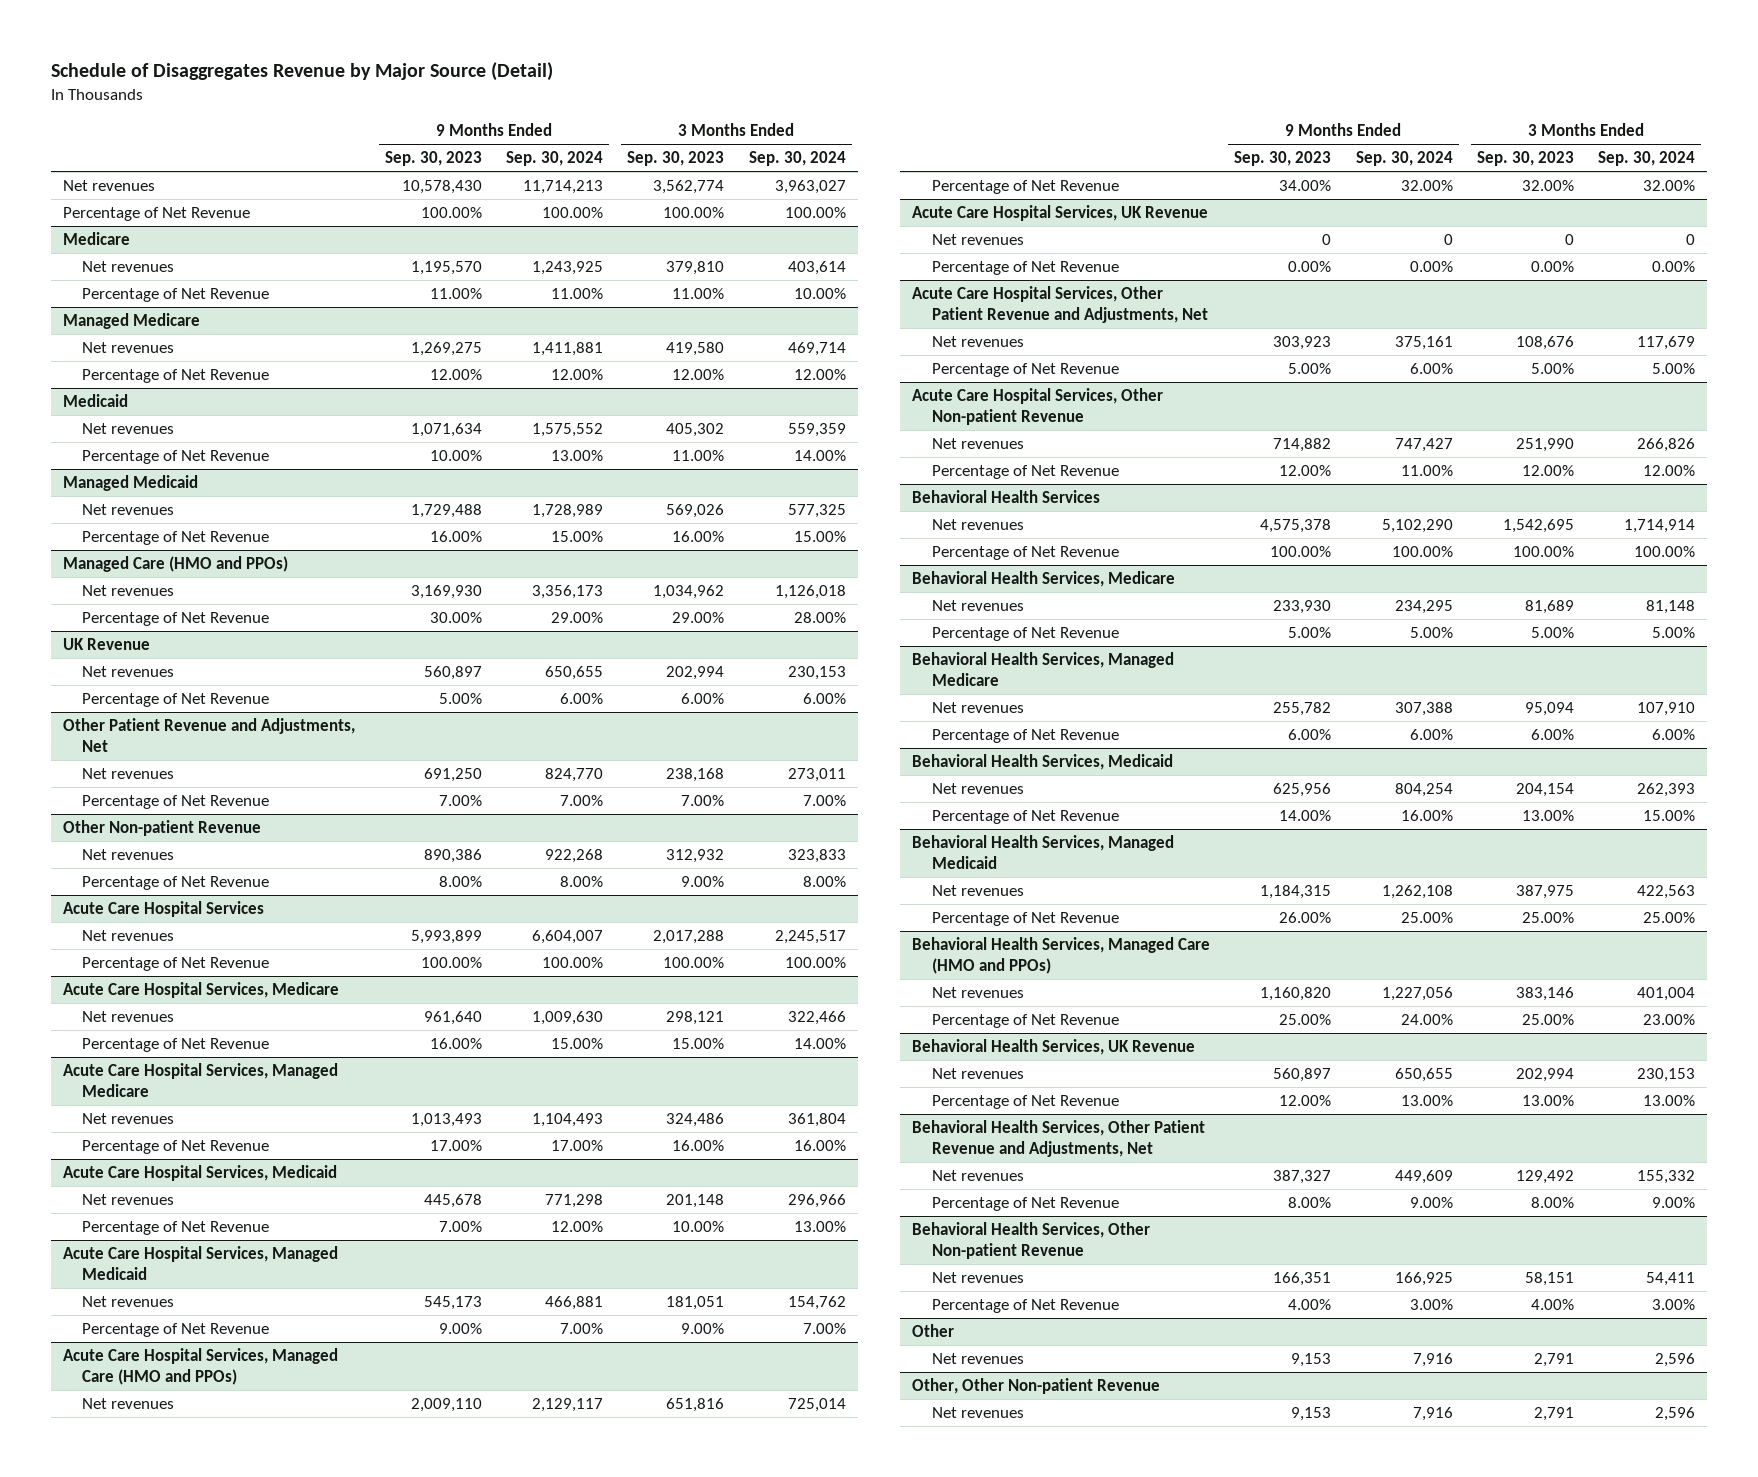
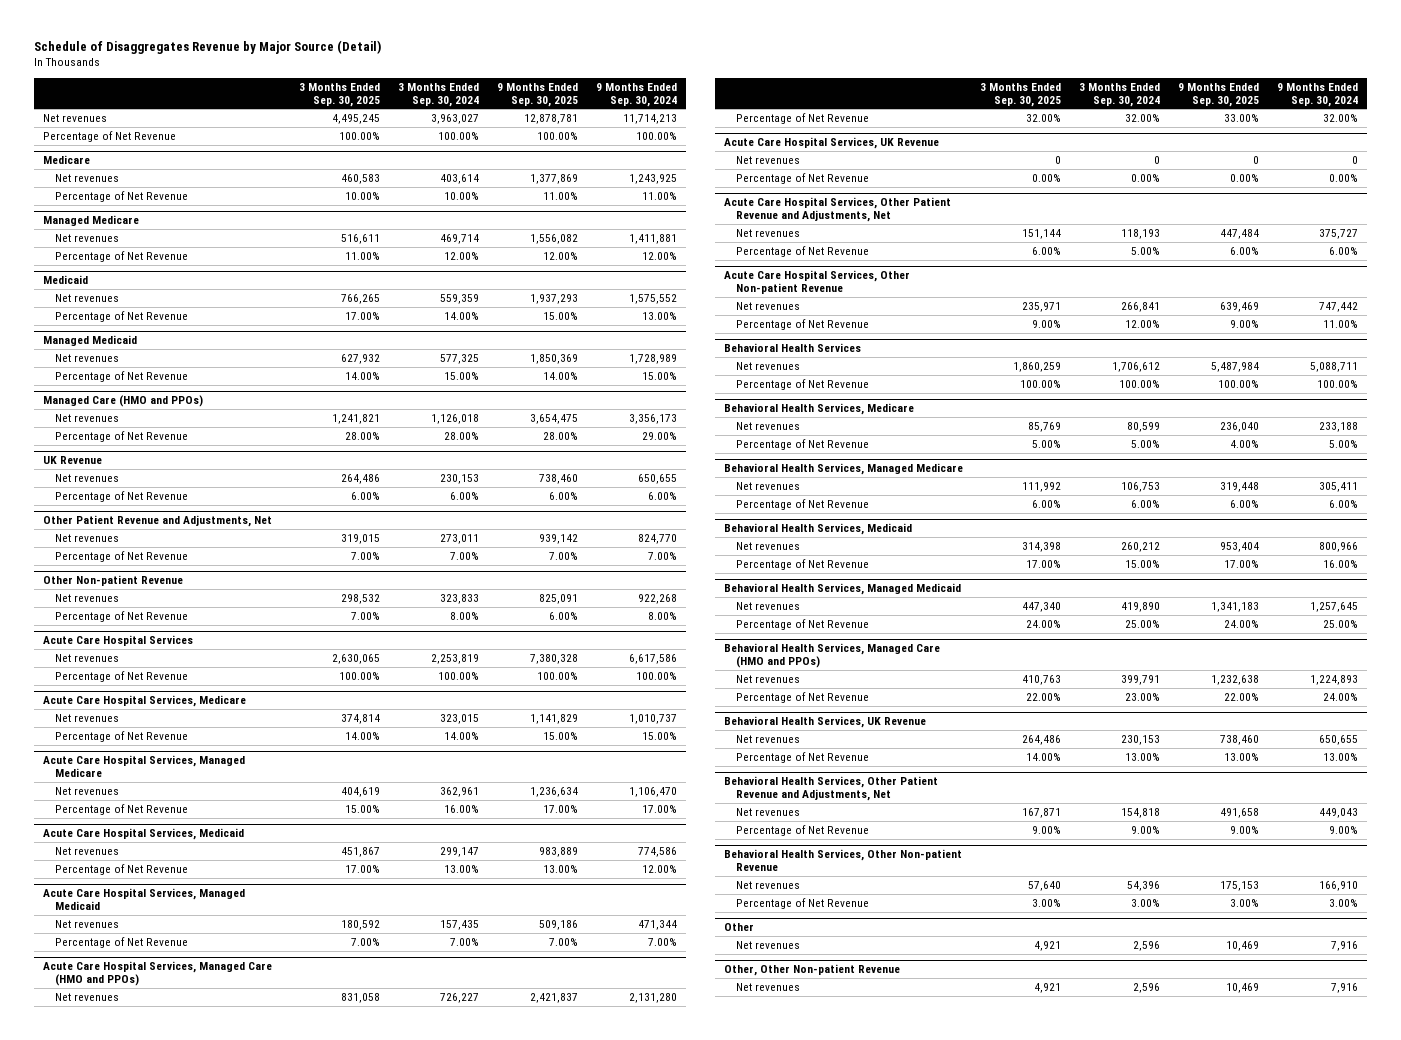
- | 9 Months Ended Sep. 30, 2023 | 9 Months Ended Sep. 30, 2024 | 3 Months Ended Sep. 30, 2023 | 3 Months Ended Sep. 30, 2024
+ | 3 Months Ended Sep. 30, 2025 | 3 Months Ended Sep. 30, 2024 | 9 Months Ended Sep. 30, 2025 | 9 Months Ended Sep. 30, 2024
@ Acute Care Hospital Services
- Net revenues | 5,993,899 | 6,604,007 | 2,017,288 | 2,245,517
+ Net revenues | 2,630,065 | 2,253,819 | 7,380,328 | 6,617,586
@ Acute Care Hospital Services, Medicare
- Net revenues | 961,640 | 1,009,630 | 298,121 | 322,466
+ Net revenues | 374,814 | 323,015 | 1,141,829 | 1,010,737
@ Acute Care Hospital Services, Managed Medicare
- Net revenues | 1,013,493 | 1,104,493 | 324,486 | 361,804
+ Net revenues | 404,619 | 362,961 | 1,236,634 | 1,106,470
@ Acute Care Hospital Services, Medicaid
- Net revenues | 445,678 | 771,298 | 201,148 | 296,966
+ Net revenues | 451,867 | 299,147 | 983,889 | 774,586
@ Acute Care Hospital Services, Managed Medicaid
- Net revenues | 545,173 | 466,881 | 181,051 | 154,762
+ Net revenues | 180,592 | 157,435 | 509,186 | 471,344
@ Acute Care Hospital Services, Managed Care (HMO and PPOs)
- Net revenues | 2,009,110 | 2,129,117 | 651,816 | 725,014
+ Net revenues | 831,058 | 726,227 | 2,421,837 | 2,131,280
@ Acute Care Hospital Services, Other Patient Revenue and Adjustments, Net
- Net revenues | 303,923 | 375,161 | 108,676 | 117,679
+ Net revenues | 151,144 | 118,193 | 447,484 | 375,727
@ Acute Care Hospital Services, Other Non-patient Revenue
- Net revenues | 714,882 | 747,427 | 251,990 | 266,826
+ Net revenues | 235,971 | 266,841 | 639,469 | 747,442
@ Behavioral Health Services
- Net revenues | 4,575,378 | 5,102,290 | 1,542,695 | 1,714,914
+ Net revenues | 1,860,259 | 1,706,612 | 5,487,984 | 5,088,711
@ Behavioral Health Services, Medicare
- Net revenues | 233,930 | 234,295 | 81,689 | 81,148
+ Net revenues | 85,769 | 80,599 | 236,040 | 233,188
@ Behavioral Health Services, Managed Medicare
- Net revenues | 255,782 | 307,388 | 95,094 | 107,910
+ Net revenues | 111,992 | 106,753 | 319,448 | 305,411
@ Behavioral Health Services, Medicaid
- Net revenues | 625,956 | 804,254 | 204,154 | 262,393
+ Net revenues | 314,398 | 260,212 | 953,404 | 800,966
@ Behavioral Health Services, Managed Medicaid
- Net revenues | 1,184,315 | 1,262,108 | 387,975 | 422,563
+ Net revenues | 447,340 | 419,890 | 1,341,183 | 1,257,645
@ Behavioral Health Services, Managed Care (HMO and PPOs)
- Net revenues | 1,160,820 | 1,227,056 | 383,146 | 401,004
+ Net revenues | 410,763 | 399,791 | 1,232,638 | 1,224,893
@ Behavioral Health Services, Other Patient Revenue and Adjustments, Net
- Net revenues | 387,327 | 449,609 | 129,492 | 155,332
+ Net revenues | 167,871 | 154,818 | 491,658 | 449,043
@ Behavioral Health Services, Other Non-patient Revenue
- Net revenues | 166,351 | 166,925 | 58,151 | 54,411
+ Net revenues | 57,640 | 54,396 | 175,153 | 166,910

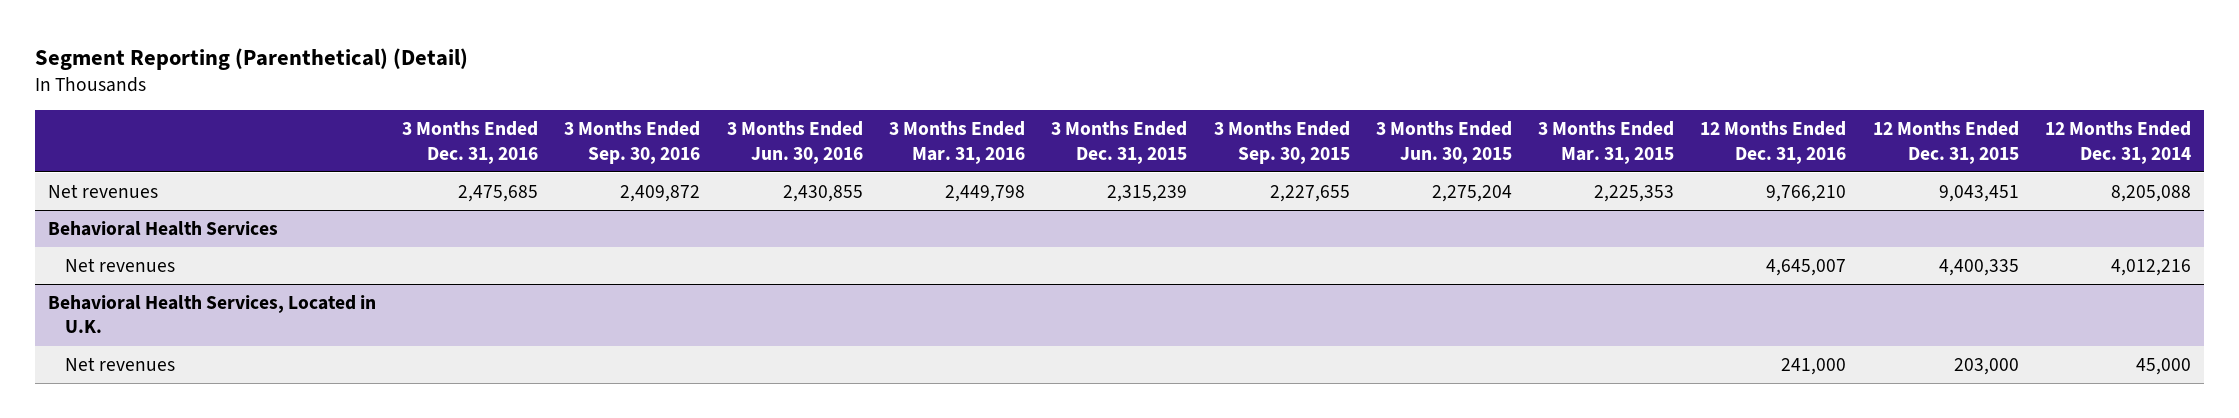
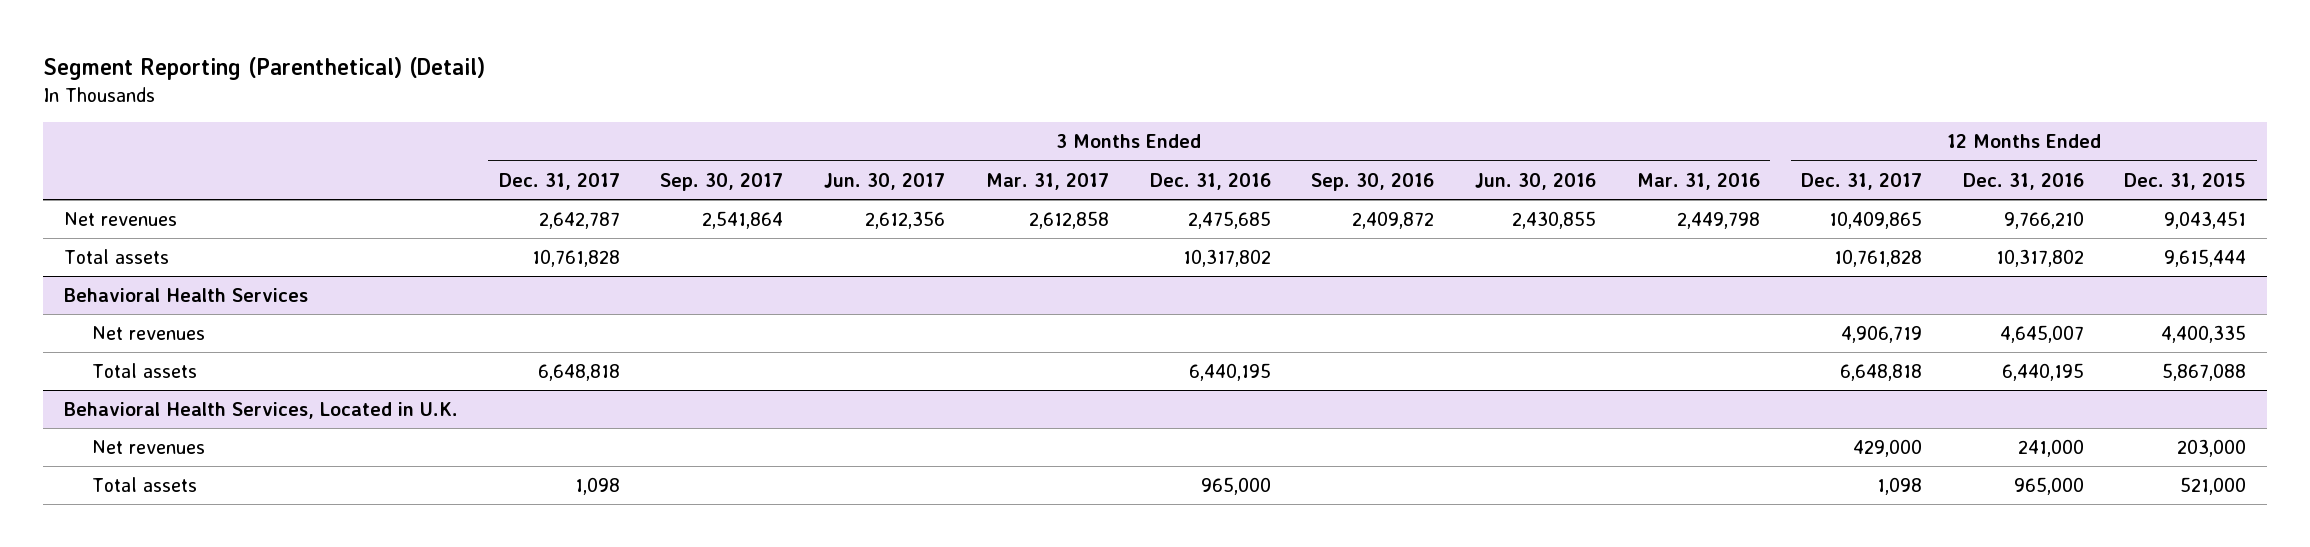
- | 3 Months Ended Dec. 31, 2016 | 3 Months Ended Sep. 30, 2016 | 3 Months Ended Jun. 30, 2016 | 3 Months Ended Mar. 31, 2016 | 3 Months Ended Dec. 31, 2015 | 3 Months Ended Sep. 30, 2015 | 3 Months Ended Jun. 30, 2015 | 3 Months Ended Mar. 31, 2015 | 12 Months Ended Dec. 31, 2016 | 12 Months Ended Dec. 31, 2015 | 12 Months Ended Dec. 31, 2014
+ | 3 Months Ended Dec. 31, 2017 | 3 Months Ended Sep. 30, 2017 | 3 Months Ended Jun. 30, 2017 | 3 Months Ended Mar. 31, 2017 | 3 Months Ended Dec. 31, 2016 | 3 Months Ended Sep. 30, 2016 | 3 Months Ended Jun. 30, 2016 | 3 Months Ended Mar. 31, 2016 | 12 Months Ended Dec. 31, 2017 | 12 Months Ended Dec. 31, 2016 | 12 Months Ended Dec. 31, 2015
+ Total assets | 10,761,828 | | | | 10,317,802 | | | | 10,761,828 | 10,317,802 | 9,615,444
@ Behavioral Health Services
+ Total assets | 6,648,818 | | | | 6,440,195 | | | | 6,648,818 | 6,440,195 | 5,867,088
@ Behavioral Health Services, Located in U.K.
+ Total assets | 1,098 | | | | 965,000 | | | | 1,098 | 965,000 | 521,000

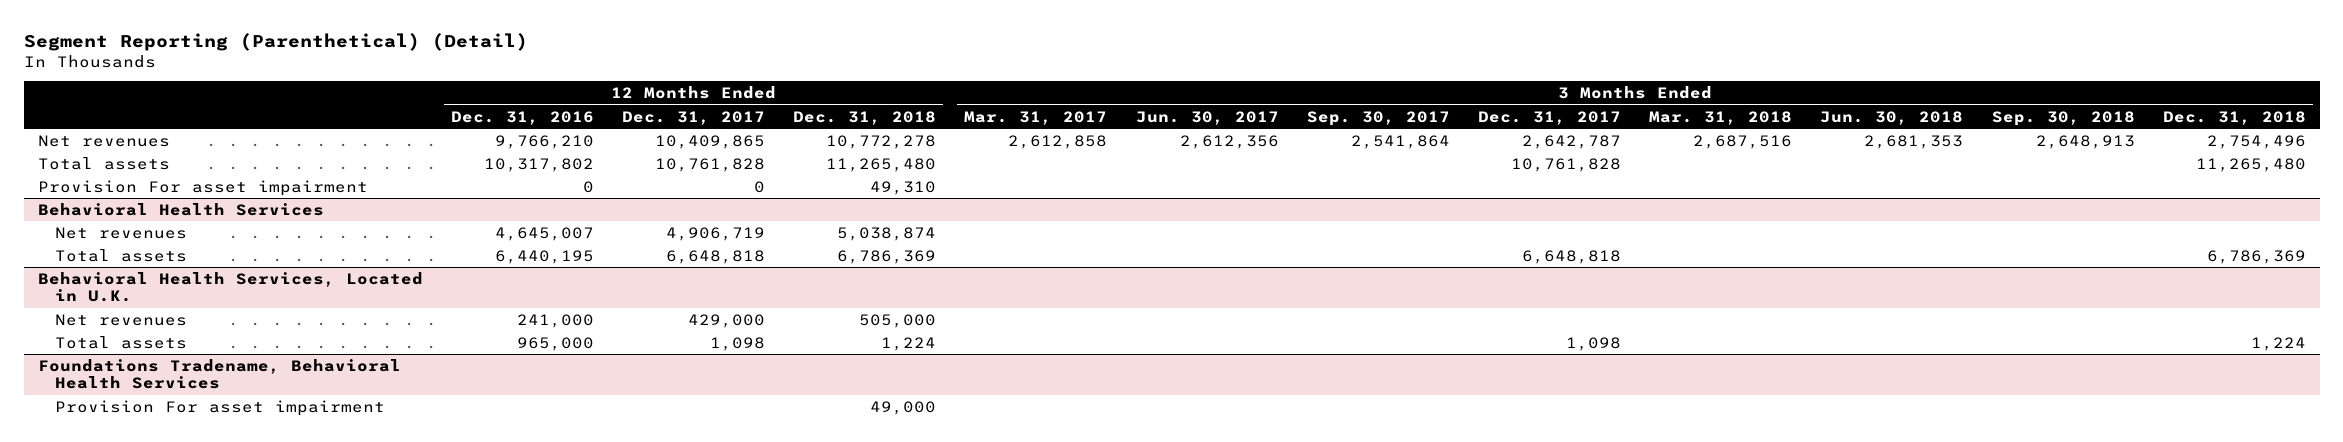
- | 3 Months Ended Dec. 31, 2017 | 3 Months Ended Sep. 30, 2017 | 3 Months Ended Jun. 30, 2017 | 3 Months Ended Mar. 31, 2017 | 3 Months Ended Dec. 31, 2016 | 3 Months Ended Sep. 30, 2016 | 3 Months Ended Jun. 30, 2016 | 3 Months Ended Mar. 31, 2016 | 12 Months Ended Dec. 31, 2017 | 12 Months Ended Dec. 31, 2016 | 12 Months Ended Dec. 31, 2015
+ | 12 Months Ended Dec. 31, 2016 | 12 Months Ended Dec. 31, 2017 | 12 Months Ended Dec. 31, 2018 | 3 Months Ended Mar. 31, 2017 | 3 Months Ended Jun. 30, 2017 | 3 Months Ended Sep. 30, 2017 | 3 Months Ended Dec. 31, 2017 | 3 Months Ended Mar. 31, 2018 | 3 Months Ended Jun. 30, 2018 | 3 Months Ended Sep. 30, 2018 | 3 Months Ended Dec. 31, 2018
+ Provision For asset impairment | 0 | 0 | 49,310 | | | | | | | |
+ Foundations Tradename, Behavioral Health Services
+ Provision For asset impairment | | | 49,000 | | | | | | | |

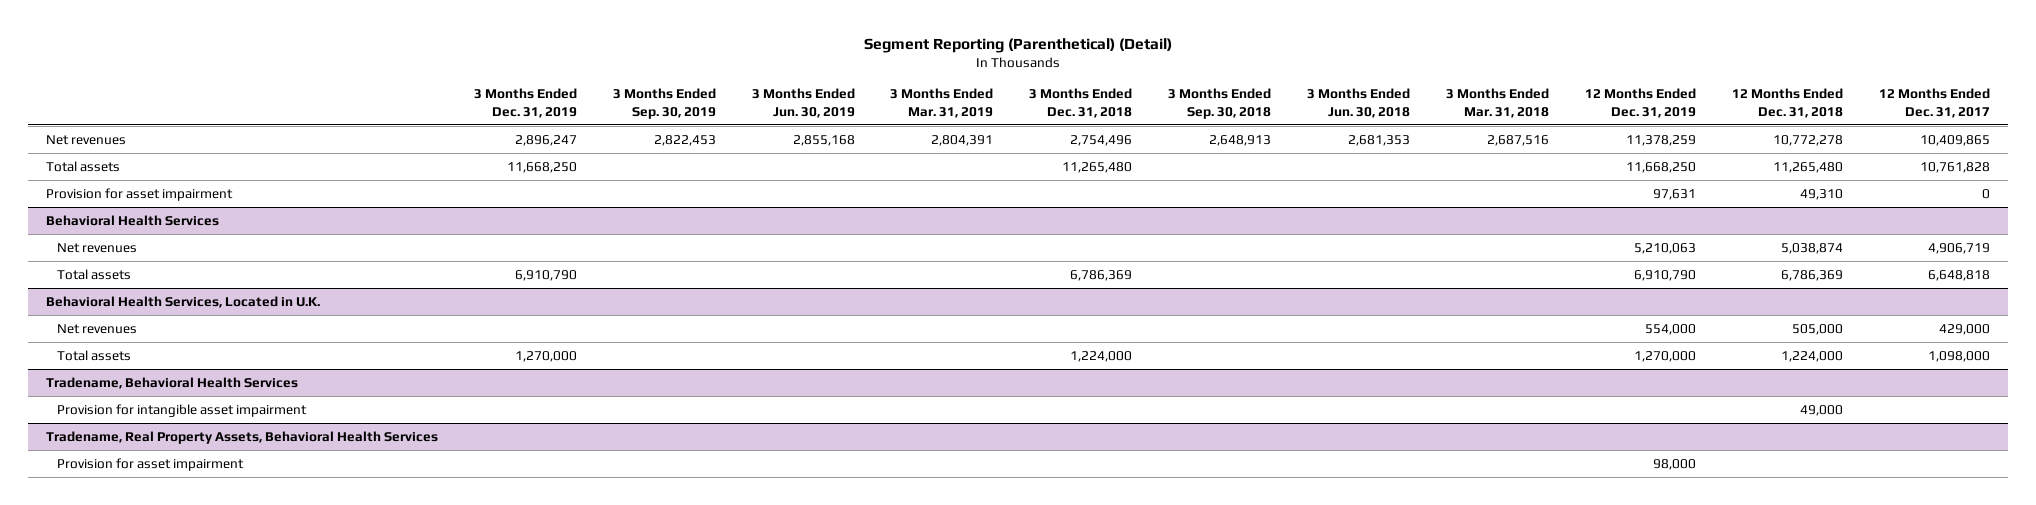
- | 12 Months Ended Dec. 31, 2016 | 12 Months Ended Dec. 31, 2017 | 12 Months Ended Dec. 31, 2018 | 3 Months Ended Mar. 31, 2017 | 3 Months Ended Jun. 30, 2017 | 3 Months Ended Sep. 30, 2017 | 3 Months Ended Dec. 31, 2017 | 3 Months Ended Mar. 31, 2018 | 3 Months Ended Jun. 30, 2018 | 3 Months Ended Sep. 30, 2018 | 3 Months Ended Dec. 31, 2018
+ | 3 Months Ended Dec. 31, 2019 | 3 Months Ended Sep. 30, 2019 | 3 Months Ended Jun. 30, 2019 | 3 Months Ended Mar. 31, 2019 | 3 Months Ended Dec. 31, 2018 | 3 Months Ended Sep. 30, 2018 | 3 Months Ended Jun. 30, 2018 | 3 Months Ended Mar. 31, 2018 | 12 Months Ended Dec. 31, 2019 | 12 Months Ended Dec. 31, 2018 | 12 Months Ended Dec. 31, 2017
- Provision For asset impairment | 0 | 0 | 49,310 | | | | | | | |
+ Provision for asset impairment | | | | | | | | | 97,631 | 49,310 | 0
@ Behavioral Health Services, Located in U.K.
- Total assets | 965,000 | 1,098 | 1,224 | | | | 1,098 | | | | 1,224
- Foundations Tradename, Behavioral Health Services
- Provision For asset impairment | | | 49,000 | | | | | | | |
@ Behavioral Health Services, Located in U.K.
+ Total assets | 1,270,000 | | | | 1,224,000 | | | | 1,270,000 | 1,224,000 | 1,098,000
+ Tradename, Behavioral Health Services
+ Provision for intangible asset impairment | | | | | | | | | | 49,000 |
+ Tradename, Real Property Assets, Behavioral Health Services
+ Provision for asset impairment | | | | | | | | | 98,000 | |

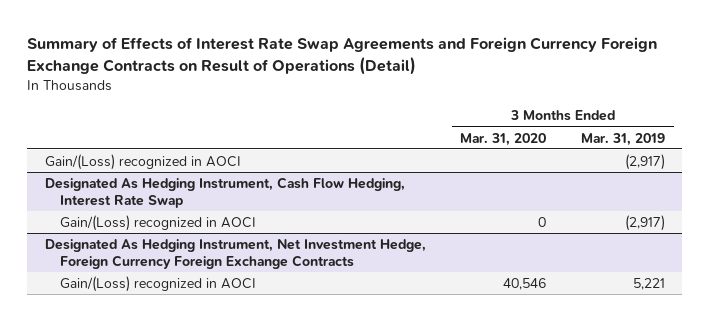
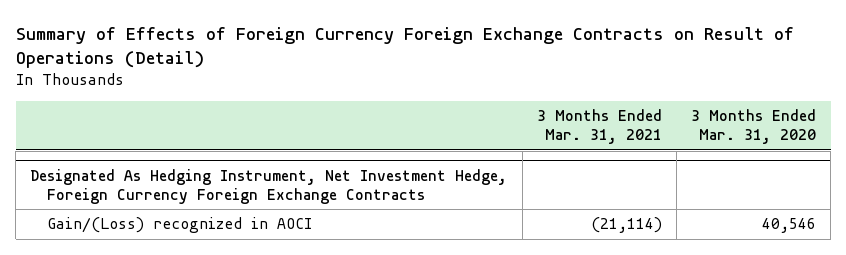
- Summary of Effects of Interest Rate Swap Agreements and Foreign Currency Foreign Exchange Contracts on Result of Operations (Detail)
+ Summary of Effects of Foreign Currency Foreign Exchange Contracts on Result of Operations (Detail)
- | 3 Months Ended Mar. 31, 2020 | 3 Months Ended Mar. 31, 2019
+ | 3 Months Ended Mar. 31, 2021 | 3 Months Ended Mar. 31, 2020
- Gain/(Loss) recognized in AOCI | | (2,917)
- Designated As Hedging Instrument, Cash Flow Hedging, Interest Rate Swap
- Gain/(Loss) recognized in AOCI | 0 | (2,917)

